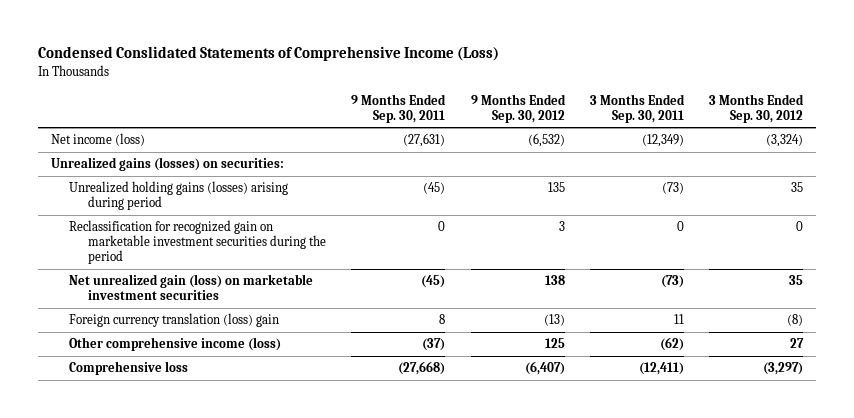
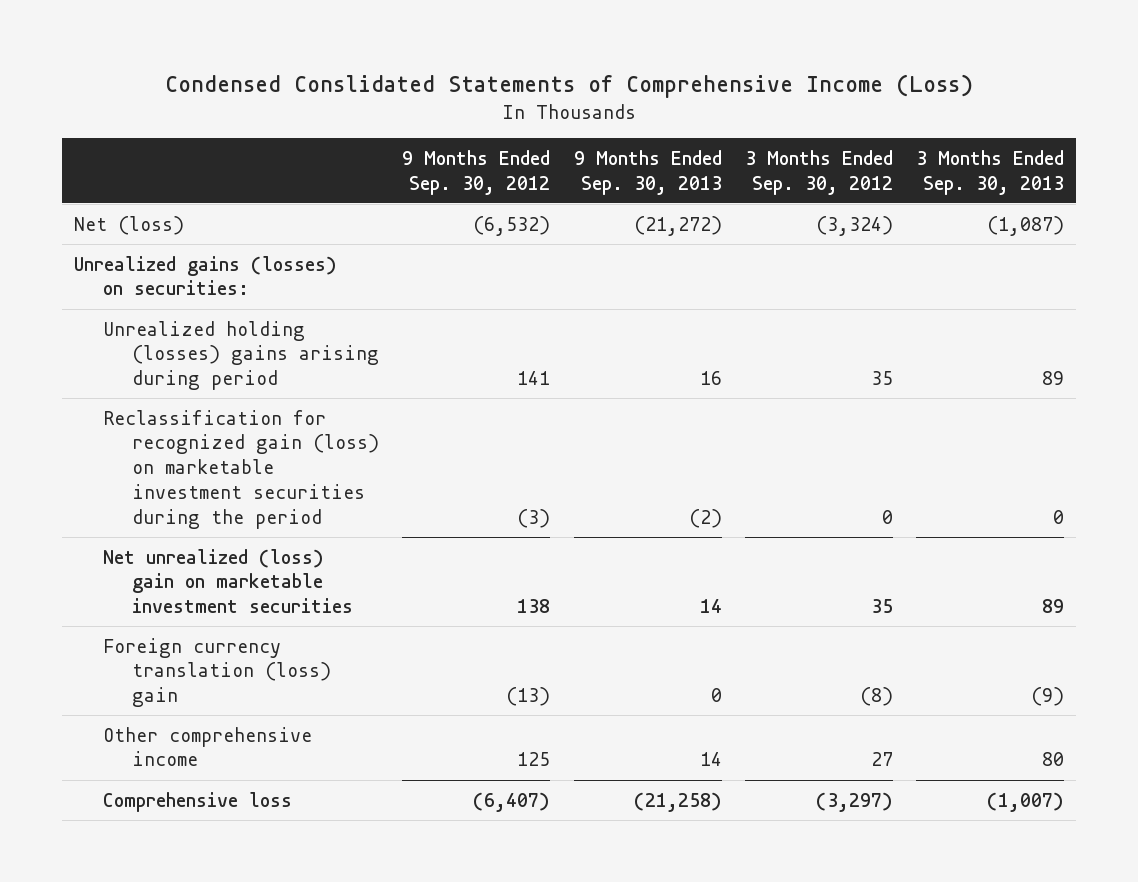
- | 9 Months Ended Sep. 30, 2011 | 9 Months Ended Sep. 30, 2012 | 3 Months Ended Sep. 30, 2011 | 3 Months Ended Sep. 30, 2012
+ | 9 Months Ended Sep. 30, 2012 | 9 Months Ended Sep. 30, 2013 | 3 Months Ended Sep. 30, 2012 | 3 Months Ended Sep. 30, 2013
- Net income (loss) | (27,631) | (6,532) | (12,349) | (3,324)
+ Net (loss) | (6,532) | (21,272) | (3,324) | (1,087)
- Unrealized holding gains (losses) arising during period | (45) | 135 | (73) | 35
- Reclassification for recognized gain on marketable investment securities during the period | 0 | 3 | 0 | 0
- Net unrealized gain (loss) on marketable investment securities | (45) | 138 | (73) | 35
+ Unrealized holding (losses) gains arising during period | 141 | 16 | 35 | 89
+ Reclassification for recognized gain (loss) on marketable investment securities during the period | (3) | (2) | 0 | 0
+ Net unrealized (loss) gain on marketable investment securities | 138 | 14 | 35 | 89
- Other comprehensive income (loss) | (37) | 125 | (62) | 27
+ Other comprehensive income | 125 | 14 | 27 | 80

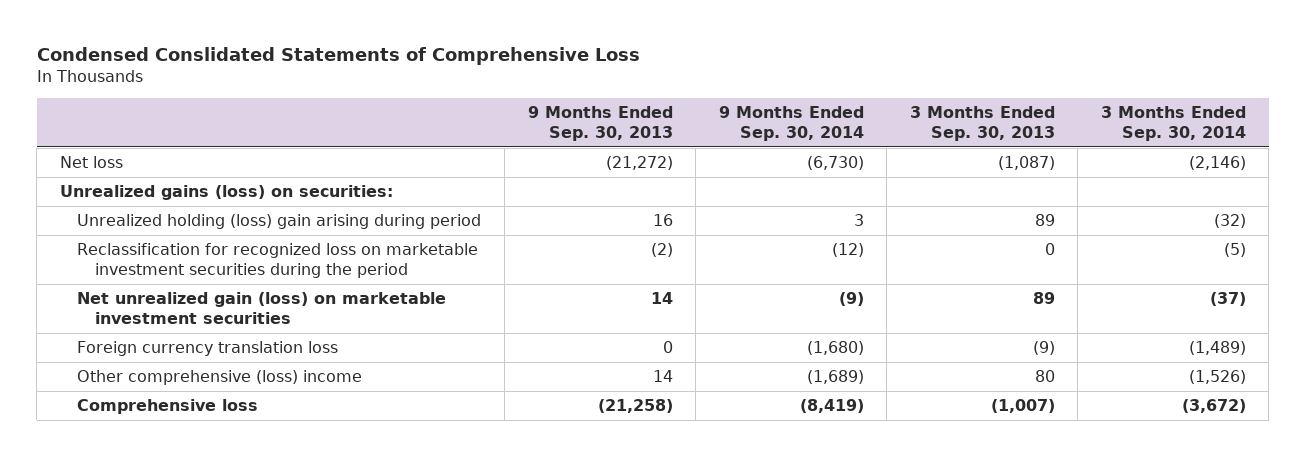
- Condensed Conslidated Statements of Comprehensive Income (Loss)
+ Condensed Conslidated Statements of Comprehensive Loss
- | 9 Months Ended Sep. 30, 2012 | 9 Months Ended Sep. 30, 2013 | 3 Months Ended Sep. 30, 2012 | 3 Months Ended Sep. 30, 2013
+ | 9 Months Ended Sep. 30, 2013 | 9 Months Ended Sep. 30, 2014 | 3 Months Ended Sep. 30, 2013 | 3 Months Ended Sep. 30, 2014
- Net (loss) | (6,532) | (21,272) | (3,324) | (1,087)
- Unrealized gains (losses) on securities:
- Unrealized holding (losses) gains arising during period | 141 | 16 | 35 | 89
- Reclassification for recognized gain (loss) on marketable investment securities during the period | (3) | (2) | 0 | 0
- Net unrealized (loss) gain on marketable investment securities | 138 | 14 | 35 | 89
- Foreign currency translation (loss) gain | (13) | 0 | (8) | (9)
- Other comprehensive income | 125 | 14 | 27 | 80
+ Net loss | (21,272) | (6,730) | (1,087) | (2,146)
+ Unrealized gains (loss) on securities:
+ Unrealized holding (loss) gain arising during period | 16 | 3 | 89 | (32)
+ Reclassification for recognized loss on marketable investment securities during the period | (2) | (12) | 0 | (5)
+ Net unrealized gain (loss) on marketable investment securities | 14 | (9) | 89 | (37)
+ Foreign currency translation loss | 0 | (1,680) | (9) | (1,489)
+ Other comprehensive (loss) income | 14 | (1,689) | 80 | (1,526)

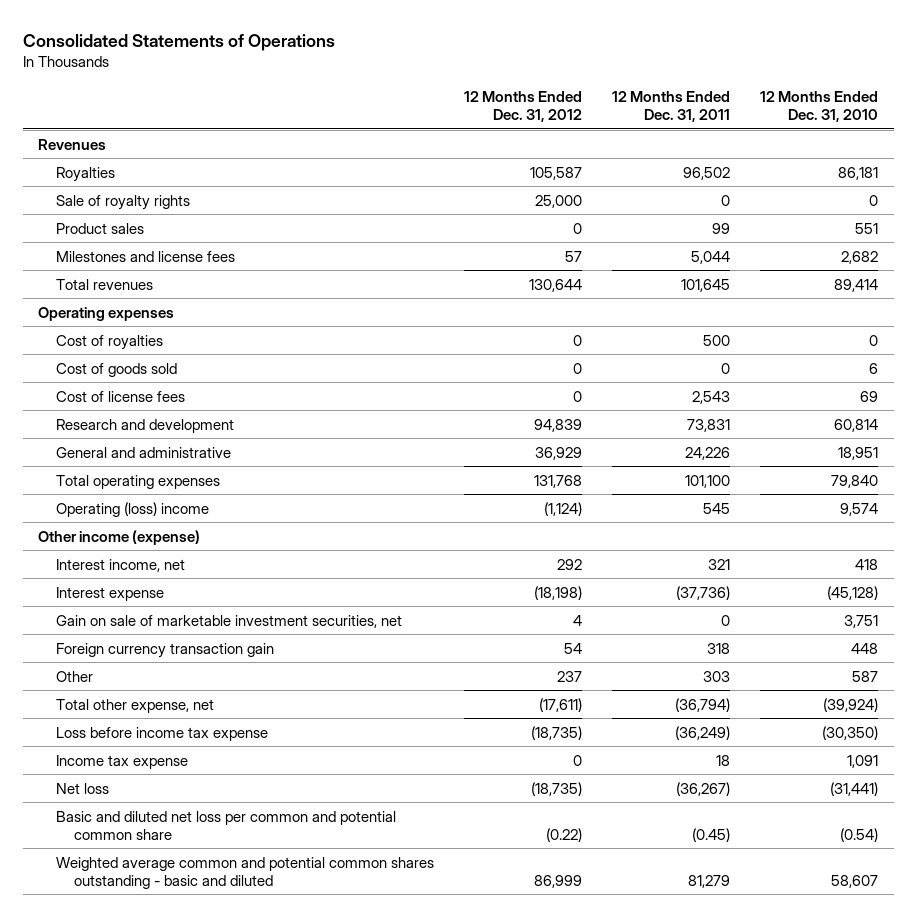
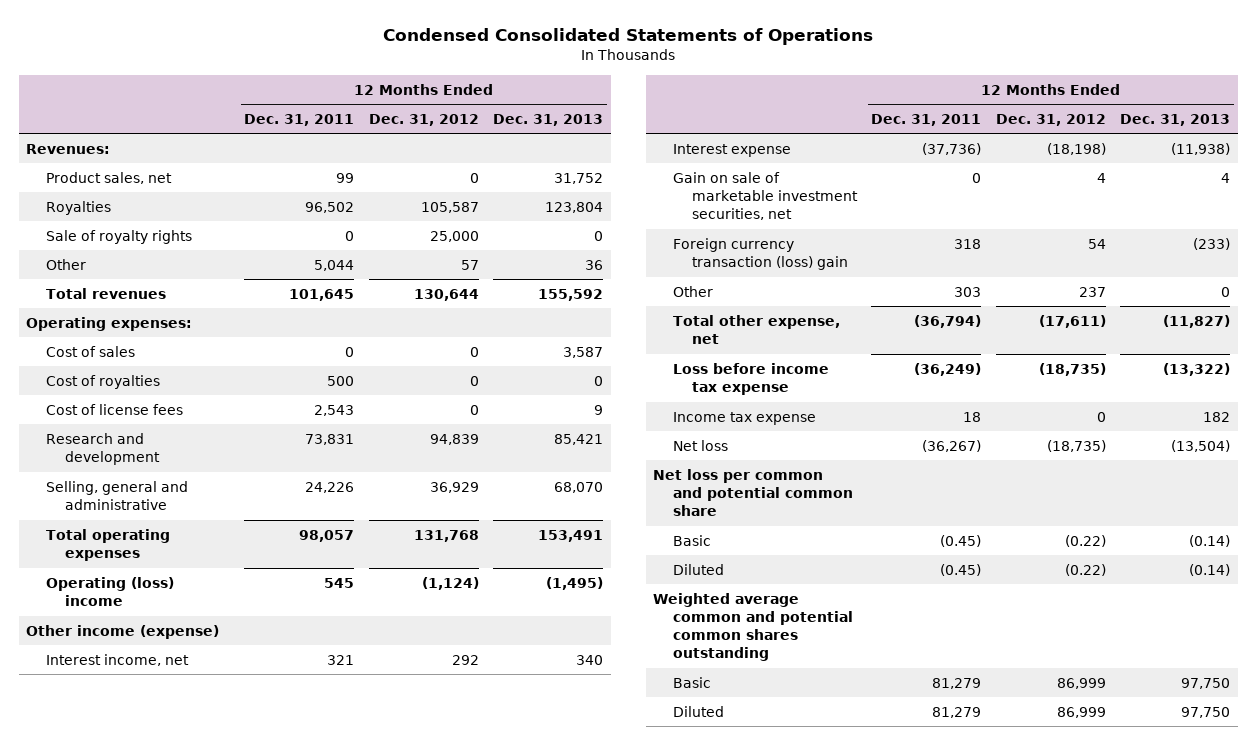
- Consolidated Statements of Operations
+ Condensed Consolidated Statements of Operations
- | 12 Months Ended Dec. 31, 2012 | 12 Months Ended Dec. 31, 2011 | 12 Months Ended Dec. 31, 2010
+ | 12 Months Ended Dec. 31, 2011 | 12 Months Ended Dec. 31, 2012 | 12 Months Ended Dec. 31, 2013
- Revenues
+ Revenues:
+ Product sales, net | 99 | 0 | 31,752
- Product sales | 0 | 99 | 551
- Milestones and license fees | 57 | 5,044 | 2,682
+ Other | 5,044 | 57 | 36
- Operating expenses
+ Operating expenses:
+ Cost of sales | 0 | 0 | 3,587
- Cost of goods sold | 0 | 0 | 6
- General and administrative | 36,929 | 24,226 | 18,951
- Total operating expenses | 131,768 | 101,100 | 79,840
+ Selling, general and administrative | 24,226 | 36,929 | 68,070
+ Total operating expenses | 98,057 | 131,768 | 153,491
- Foreign currency transaction gain | 54 | 318 | 448
+ Foreign currency transaction (loss) gain | 318 | 54 | (233)
- Basic and diluted net loss per common and potential common share | (0.22) | (0.45) | (0.54)
- Weighted average common and potential common shares outstanding - basic and diluted | 86,999 | 81,279 | 58,607
+ Net loss per common and potential common share
+ Basic | (0.45) | (0.22) | (0.14)
+ Diluted | (0.45) | (0.22) | (0.14)
+ Weighted average common and potential common shares outstanding
+ Basic | 81,279 | 86,999 | 97,750
+ Diluted | 81,279 | 86,999 | 97,750

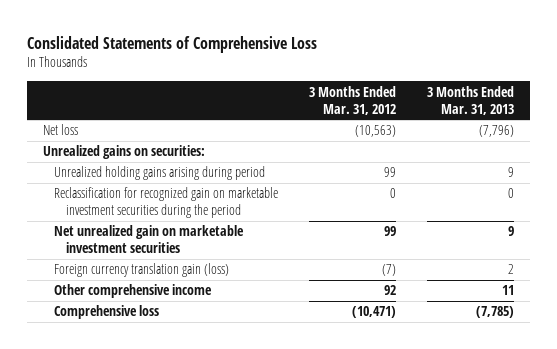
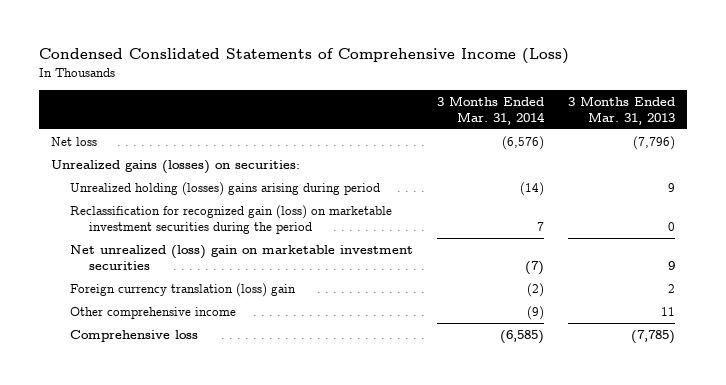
- Conslidated Statements of Comprehensive Loss
+ Condensed Conslidated Statements of Comprehensive Income (Loss)
- | 3 Months Ended Mar. 31, 2012 | 3 Months Ended Mar. 31, 2013
+ | 3 Months Ended Mar. 31, 2014 | 3 Months Ended Mar. 31, 2013
- Unrealized gains on securities:
- Unrealized holding gains arising during period | 99 | 9
- Reclassification for recognized gain on marketable investment securities during the period | 0 | 0
- Net unrealized gain on marketable investment securities | 99 | 9
- Foreign currency translation gain (loss) | (7) | 2
+ Unrealized gains (losses) on securities:
+ Unrealized holding (losses) gains arising during period | (14) | 9
+ Reclassification for recognized gain (loss) on marketable investment securities during the period | 7 | 0
+ Net unrealized (loss) gain on marketable investment securities | (7) | 9
+ Foreign currency translation (loss) gain | (2) | 2

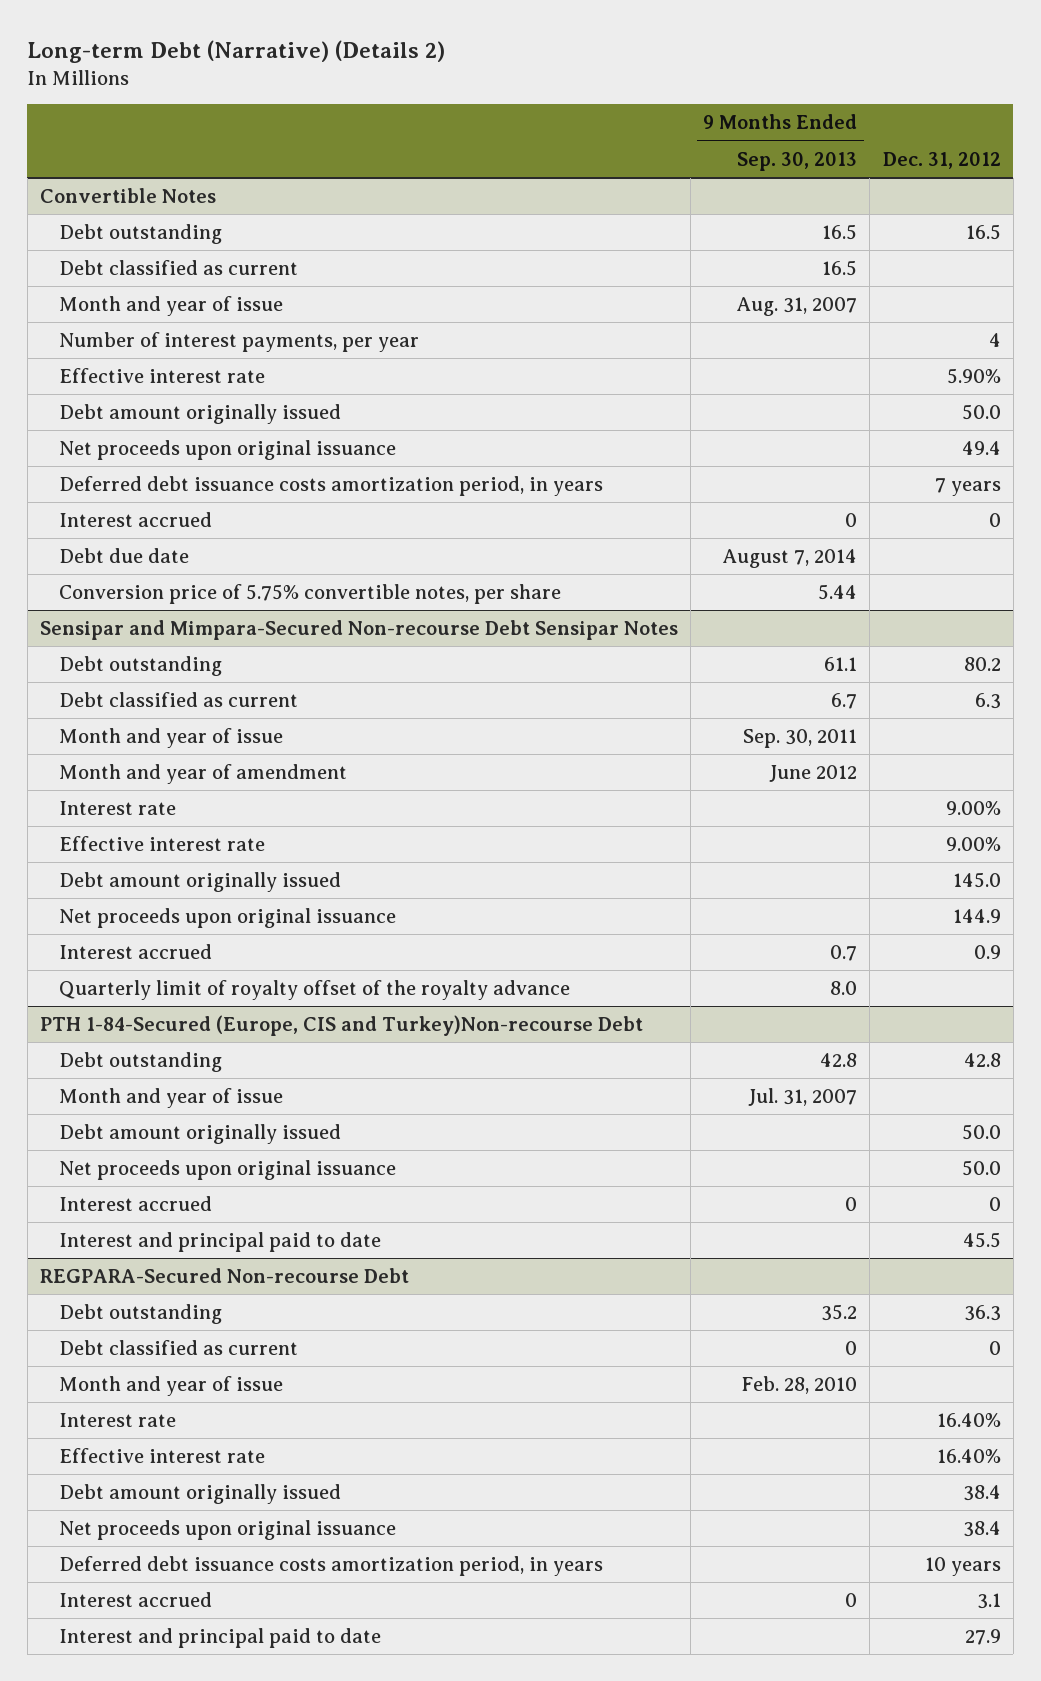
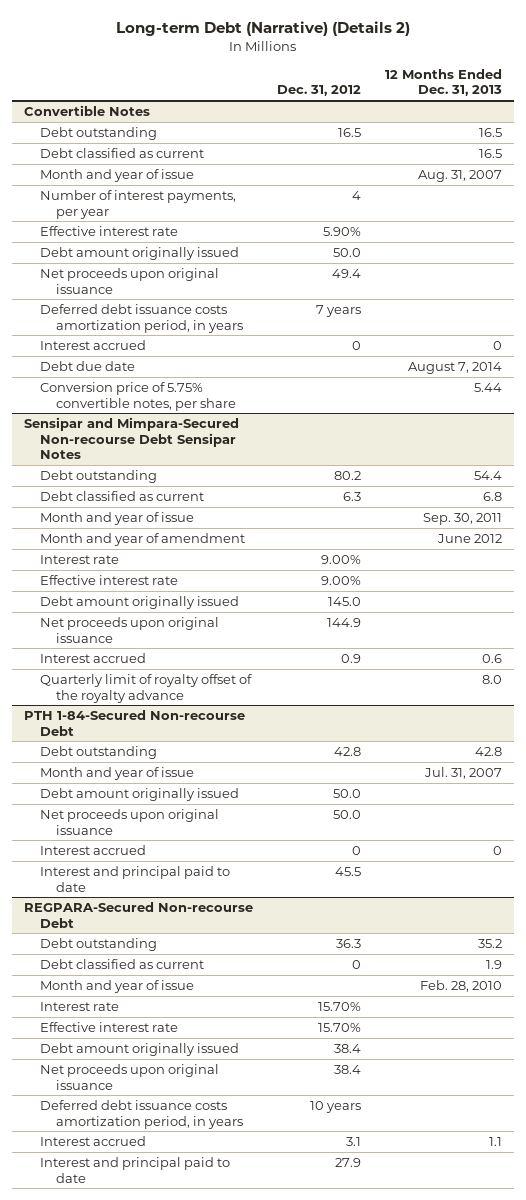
- | 9 Months Ended Sep. 30, 2013 | Dec. 31, 2012
+ | Dec. 31, 2012 | 12 Months Ended Dec. 31, 2013
- PTH 1-84-Secured (Europe, CIS and Turkey)Non-recourse Debt
+ PTH 1-84-Secured Non-recourse Debt
@ REGPARA-Secured Non-recourse Debt
- Interest rate | | 16.40%
- Effective interest rate | | 16.40%
+ Interest rate | 15.70% |
+ Effective interest rate | 15.70% |

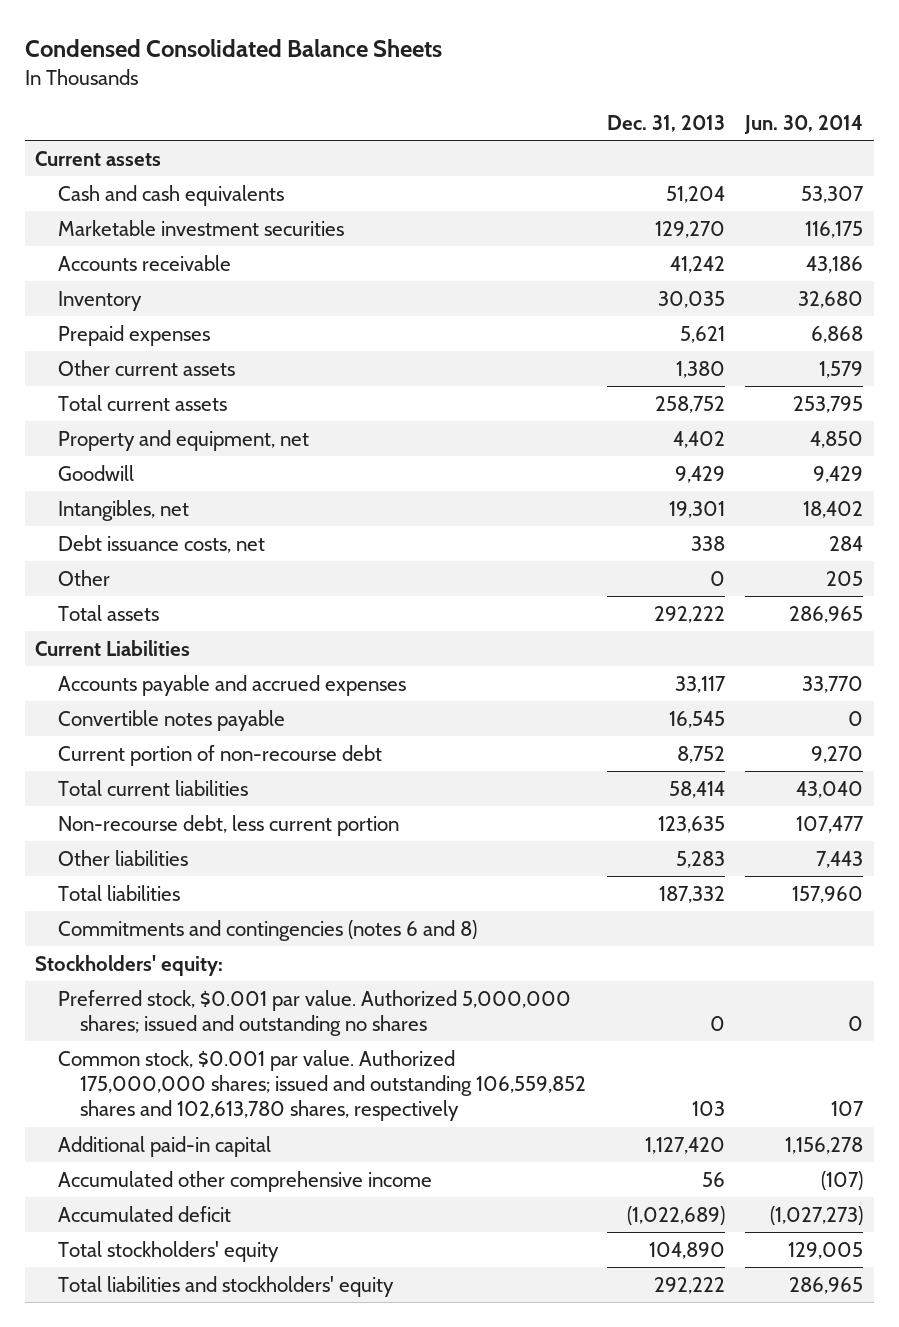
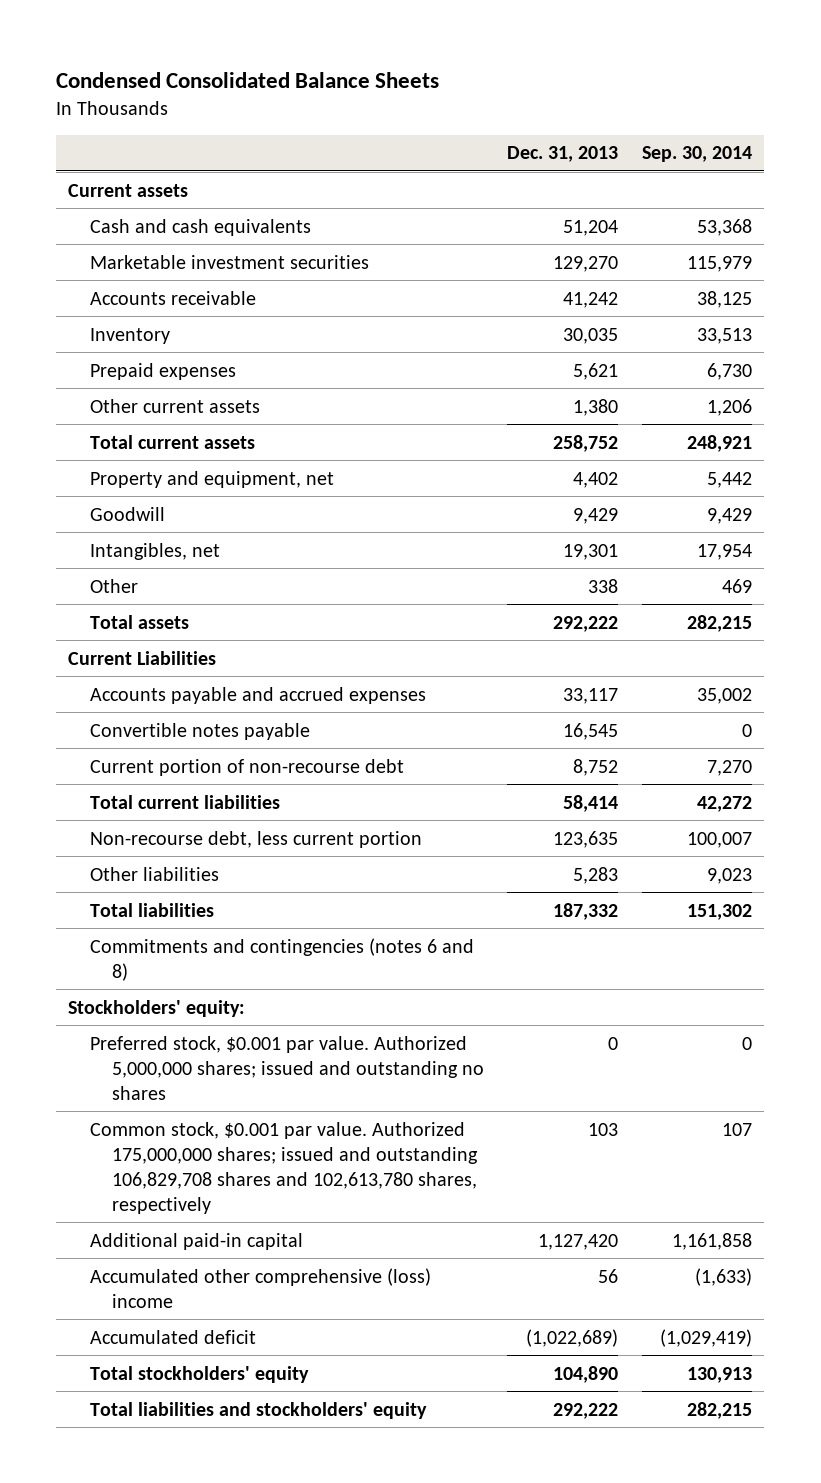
- | Dec. 31, 2013 | Jun. 30, 2014
+ | Dec. 31, 2013 | Sep. 30, 2014
- Debt issuance costs, net | 338 | 284
- Other | 0 | 205
+ Other | 338 | 469
- Common stock, $0.001 par value. Authorized 175,000,000 shares; issued and outstanding 106,559,852 shares and 102,613,780 shares, respectively | 103 | 107
+ Common stock, $0.001 par value. Authorized 175,000,000 shares; issued and outstanding 106,829,708 shares and 102,613,780 shares, respectively | 103 | 107
- Accumulated other comprehensive income | 56 | (107)
+ Accumulated other comprehensive (loss) income | 56 | (1,633)

